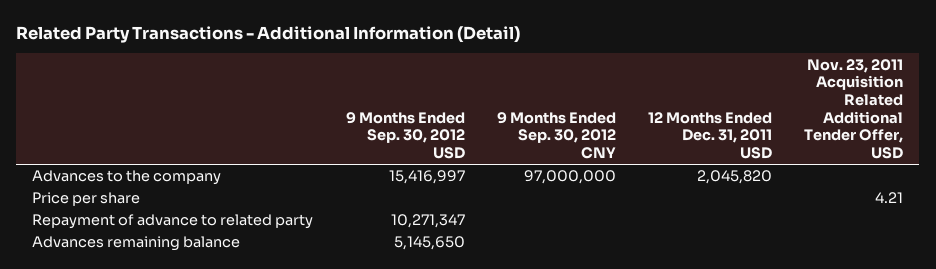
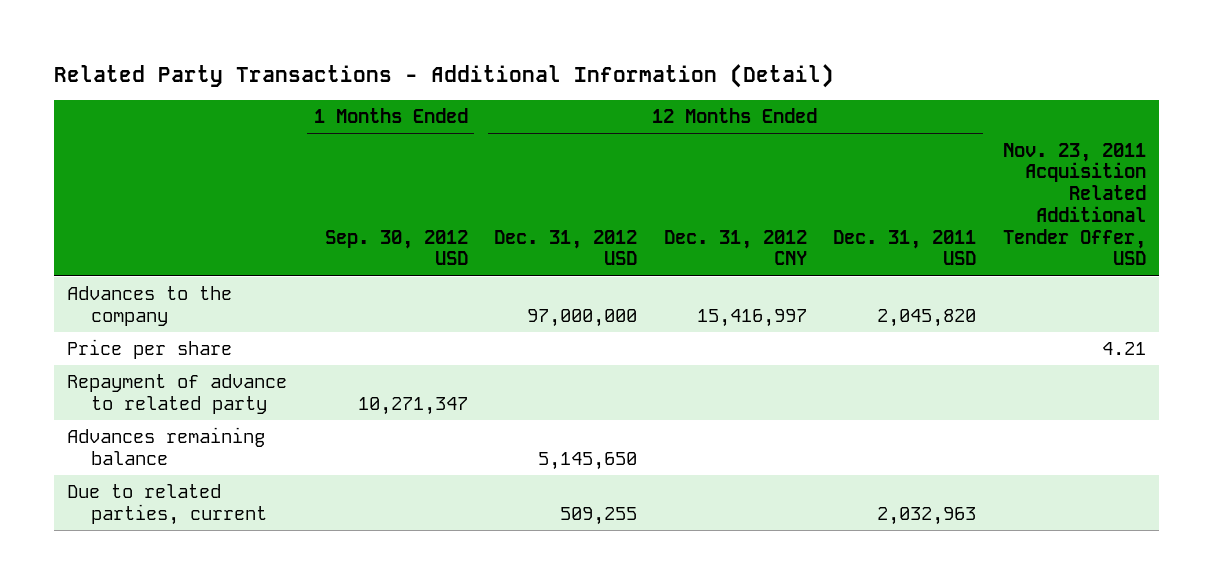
- | 9 Months Ended Sep. 30, 2012 USD | 9 Months Ended Sep. 30, 2012 CNY | 12 Months Ended Dec. 31, 2011 USD | Nov. 23, 2011 Acquisition Related Additional Tender Offer, USD
+ | 1 Months Ended Sep. 30, 2012 USD | 12 Months Ended Dec. 31, 2012 USD | 12 Months Ended Dec. 31, 2012 CNY | 12 Months Ended Dec. 31, 2011 USD | Nov. 23, 2011 Acquisition Related Additional Tender Offer, USD
+ Due to related parties, current | | 509,255 | | 2,032,963 |

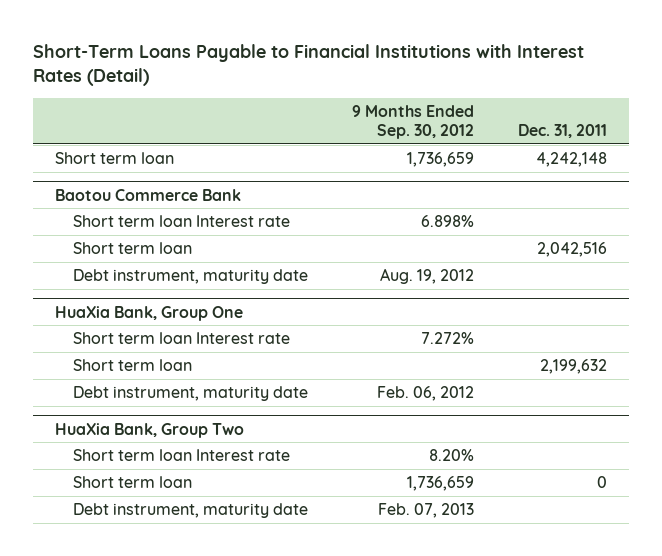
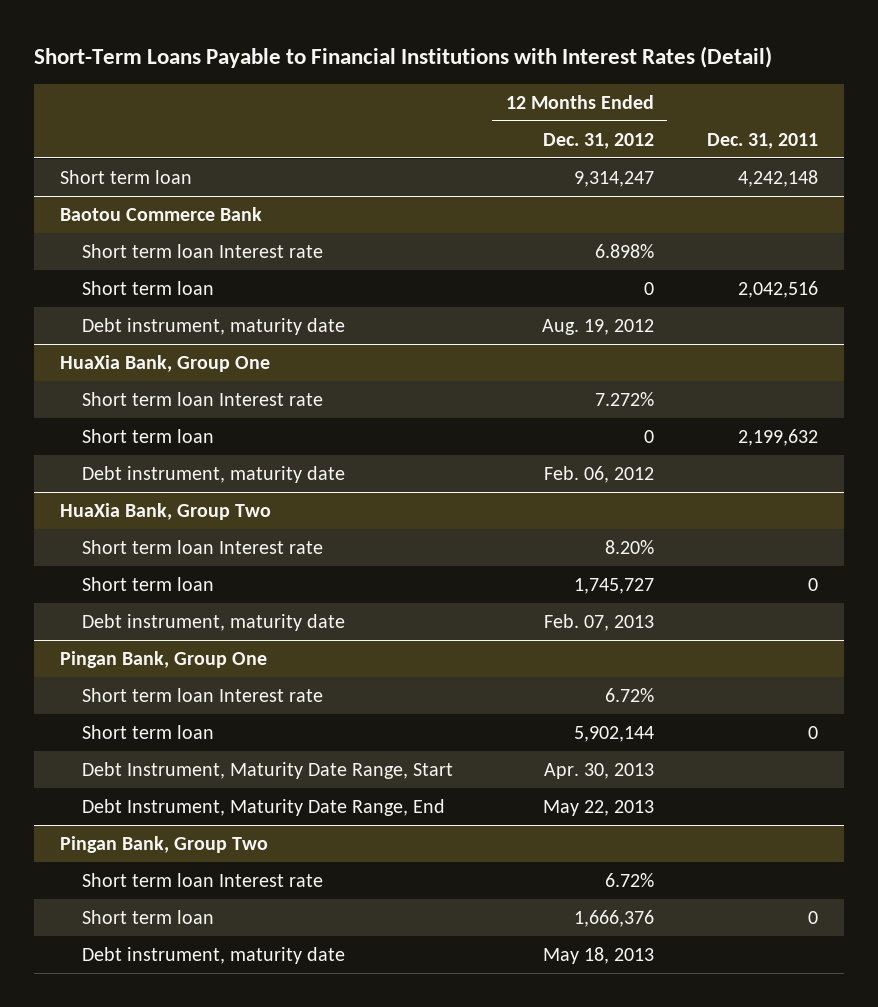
- | 9 Months Ended Sep. 30, 2012 | Dec. 31, 2011
+ | 12 Months Ended Dec. 31, 2012 | Dec. 31, 2011
+ Pingan Bank, Group One
+ Short term loan Interest rate | 6.72% |
+ Short term loan | 5,902,144 | 0
+ Debt Instrument, Maturity Date Range, Start | Apr. 30, 2013 |
+ Debt Instrument, Maturity Date Range, End | May 22, 2013 |
+ Pingan Bank, Group Two
+ Short term loan Interest rate | 6.72% |
+ Short term loan | 1,666,376 | 0
+ Debt instrument, maturity date | May 18, 2013 |

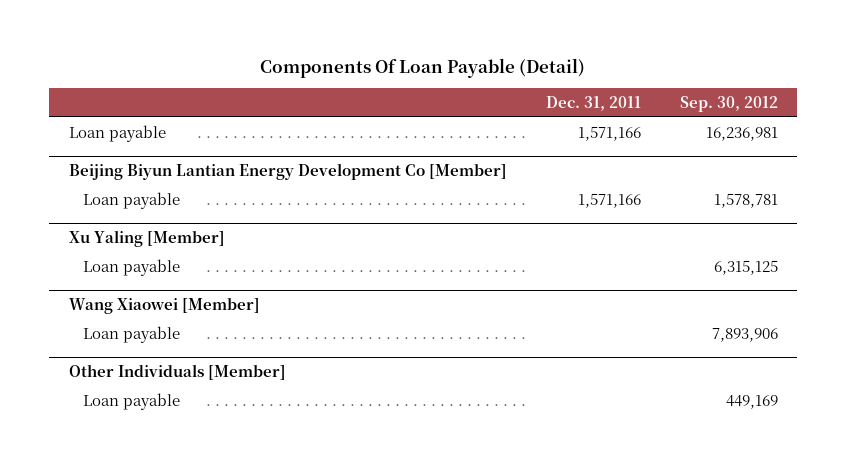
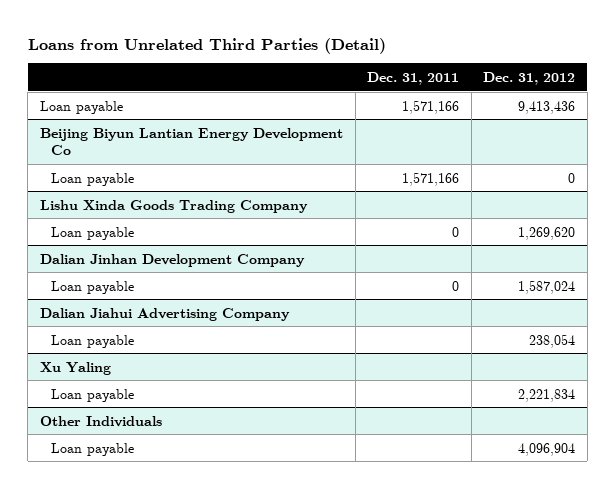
- Components Of Loan Payable (Detail)
+ Loans from Unrelated Third Parties (Detail)
- | Dec. 31, 2011 | Sep. 30, 2012
+ | Dec. 31, 2011 | Dec. 31, 2012
- Beijing Biyun Lantian Energy Development Co [Member]
+ Beijing Biyun Lantian Energy Development Co
- Xu Yaling [Member]
+ Lishu Xinda Goods Trading Company
+ Loan payable | 0 | 1,269,620
+ Dalian Jinhan Development Company
+ Loan payable | 0 | 1,587,024
+ Dalian Jiahui Advertising Company
+ Loan payable | | 238,054
+ Xu Yaling
- Wang Xiaowei [Member]
- Loan payable | | 7,893,906
- Other Individuals [Member]
+ Other Individuals

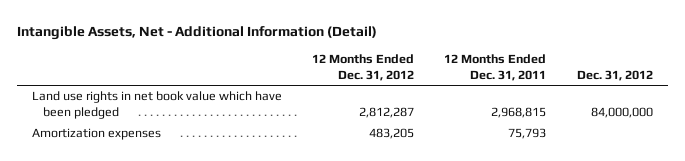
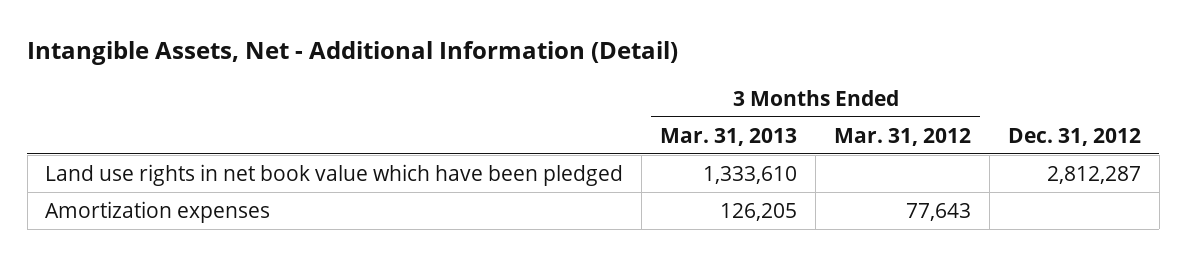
- | 12 Months Ended Dec. 31, 2012 | 12 Months Ended Dec. 31, 2011 | Dec. 31, 2012
+ | 3 Months Ended Mar. 31, 2013 | 3 Months Ended Mar. 31, 2012 | Dec. 31, 2012
- Land use rights in net book value which have been pledged | 2,812,287 | 2,968,815 | 84,000,000
+ Land use rights in net book value which have been pledged | 1,333,610 | | 2,812,287

